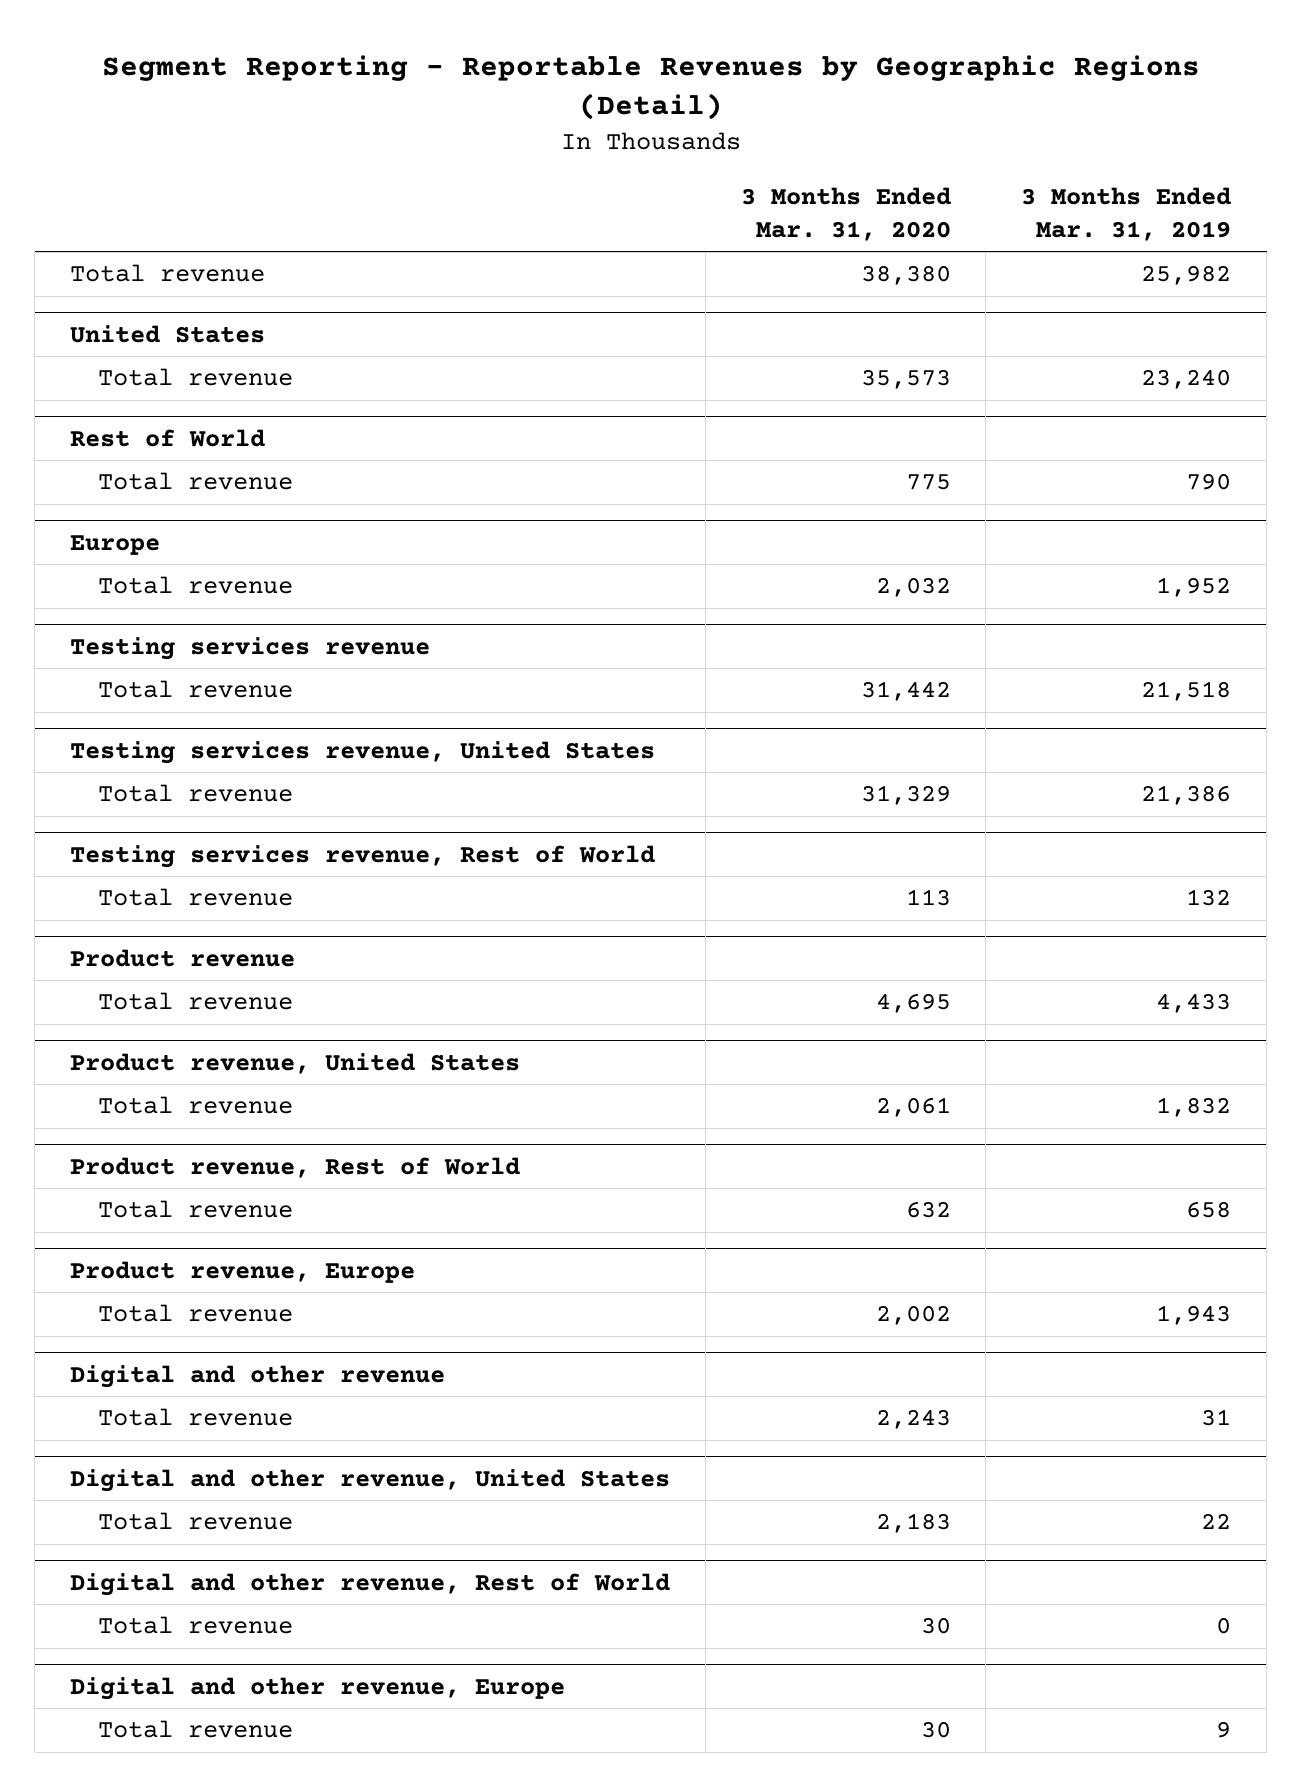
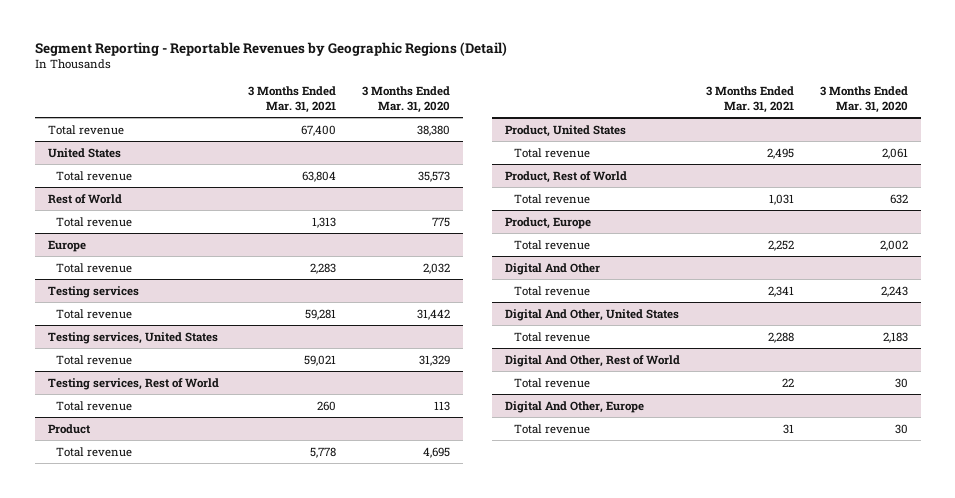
- | 3 Months Ended Mar. 31, 2020 | 3 Months Ended Mar. 31, 2019
+ | 3 Months Ended Mar. 31, 2021 | 3 Months Ended Mar. 31, 2020
- Testing services revenue
+ Testing services
- Testing services revenue, United States
+ Testing services, United States
- Testing services revenue, Rest of World
+ Testing services, Rest of World
- Product revenue
+ Product
- Product revenue, United States
+ Product, United States
- Product revenue, Rest of World
+ Product, Rest of World
- Product revenue, Europe
+ Product, Europe
- Digital and other revenue
+ Digital And Other
- Digital and other revenue, United States
+ Digital And Other, United States
- Digital and other revenue, Rest of World
+ Digital And Other, Rest of World
- Digital and other revenue, Europe
+ Digital And Other, Europe

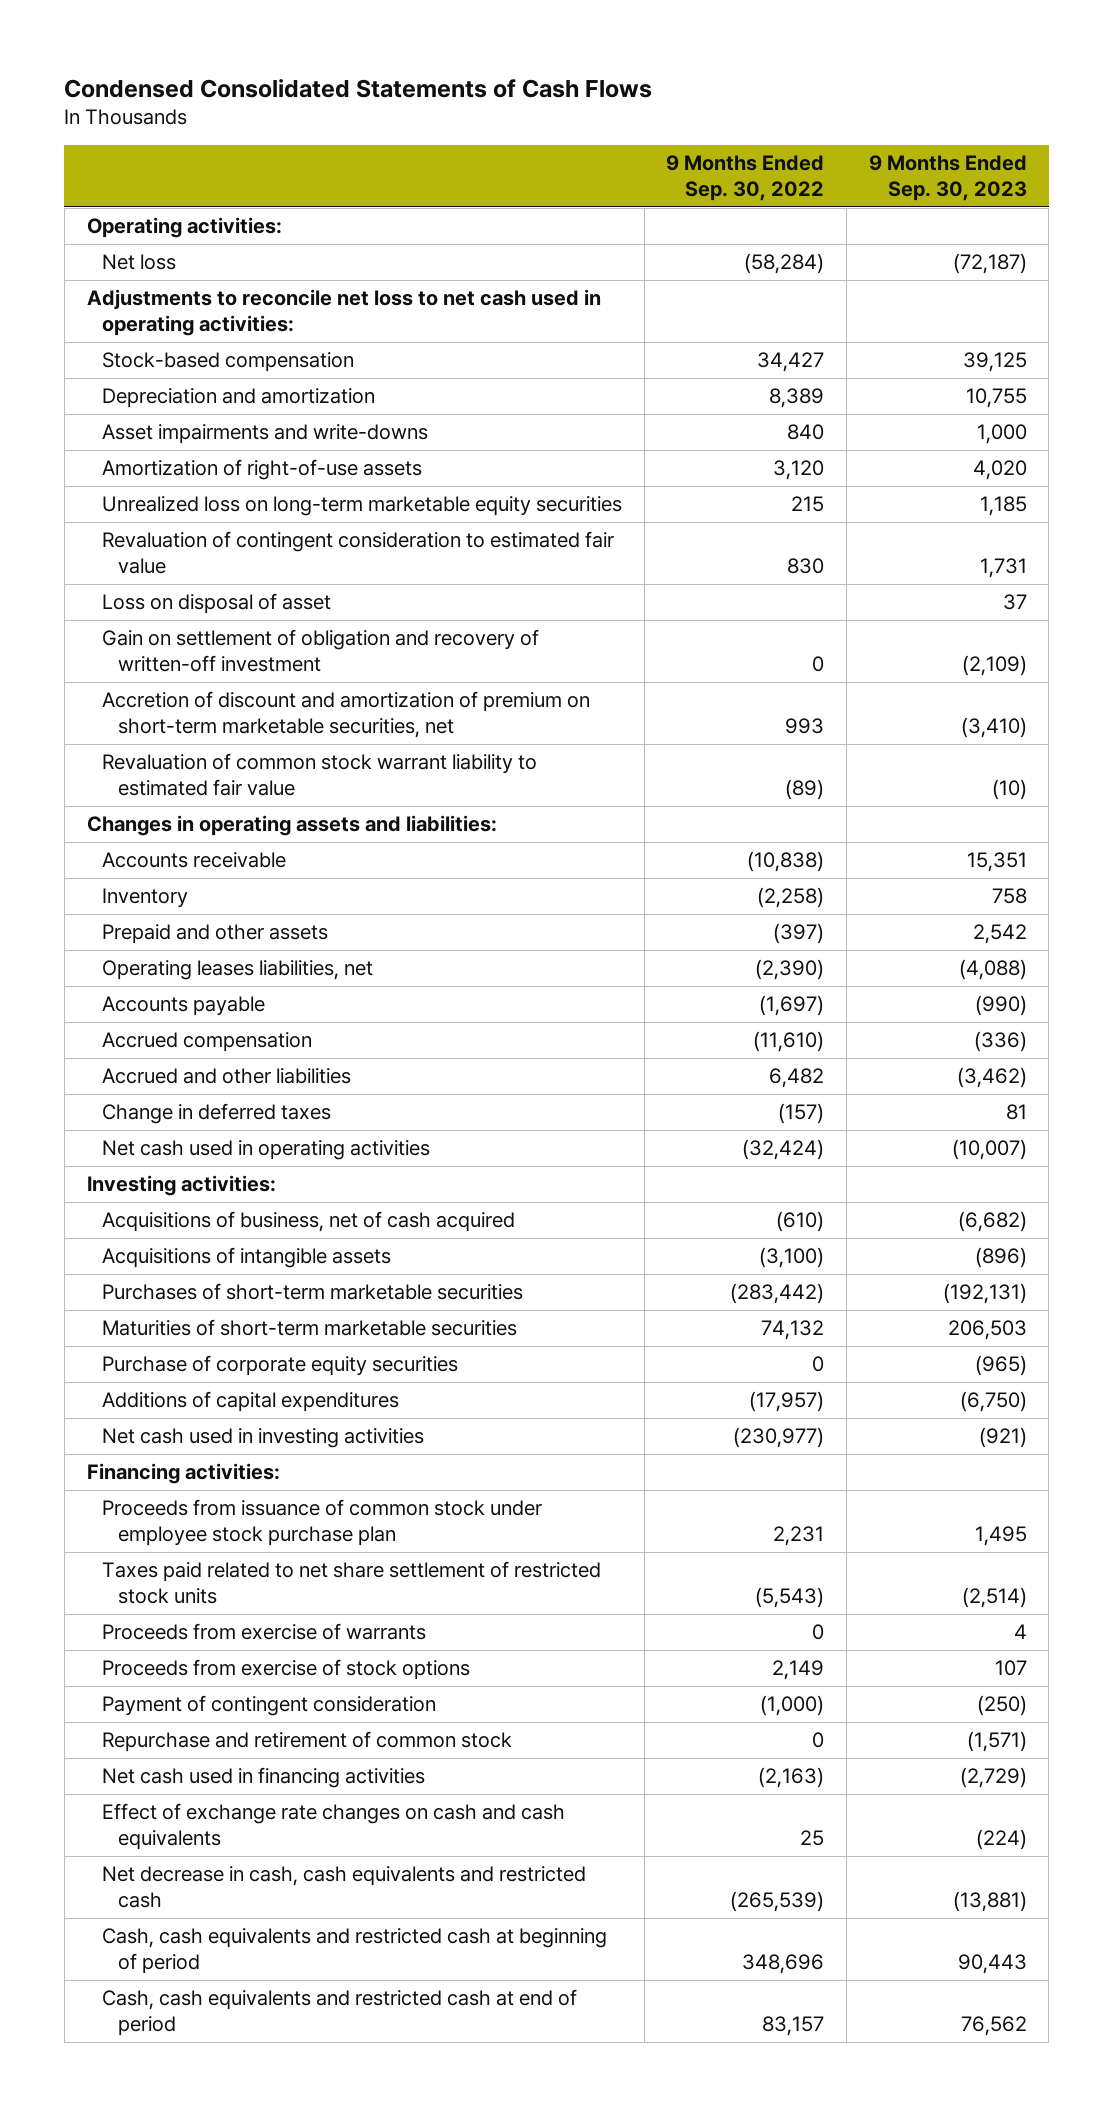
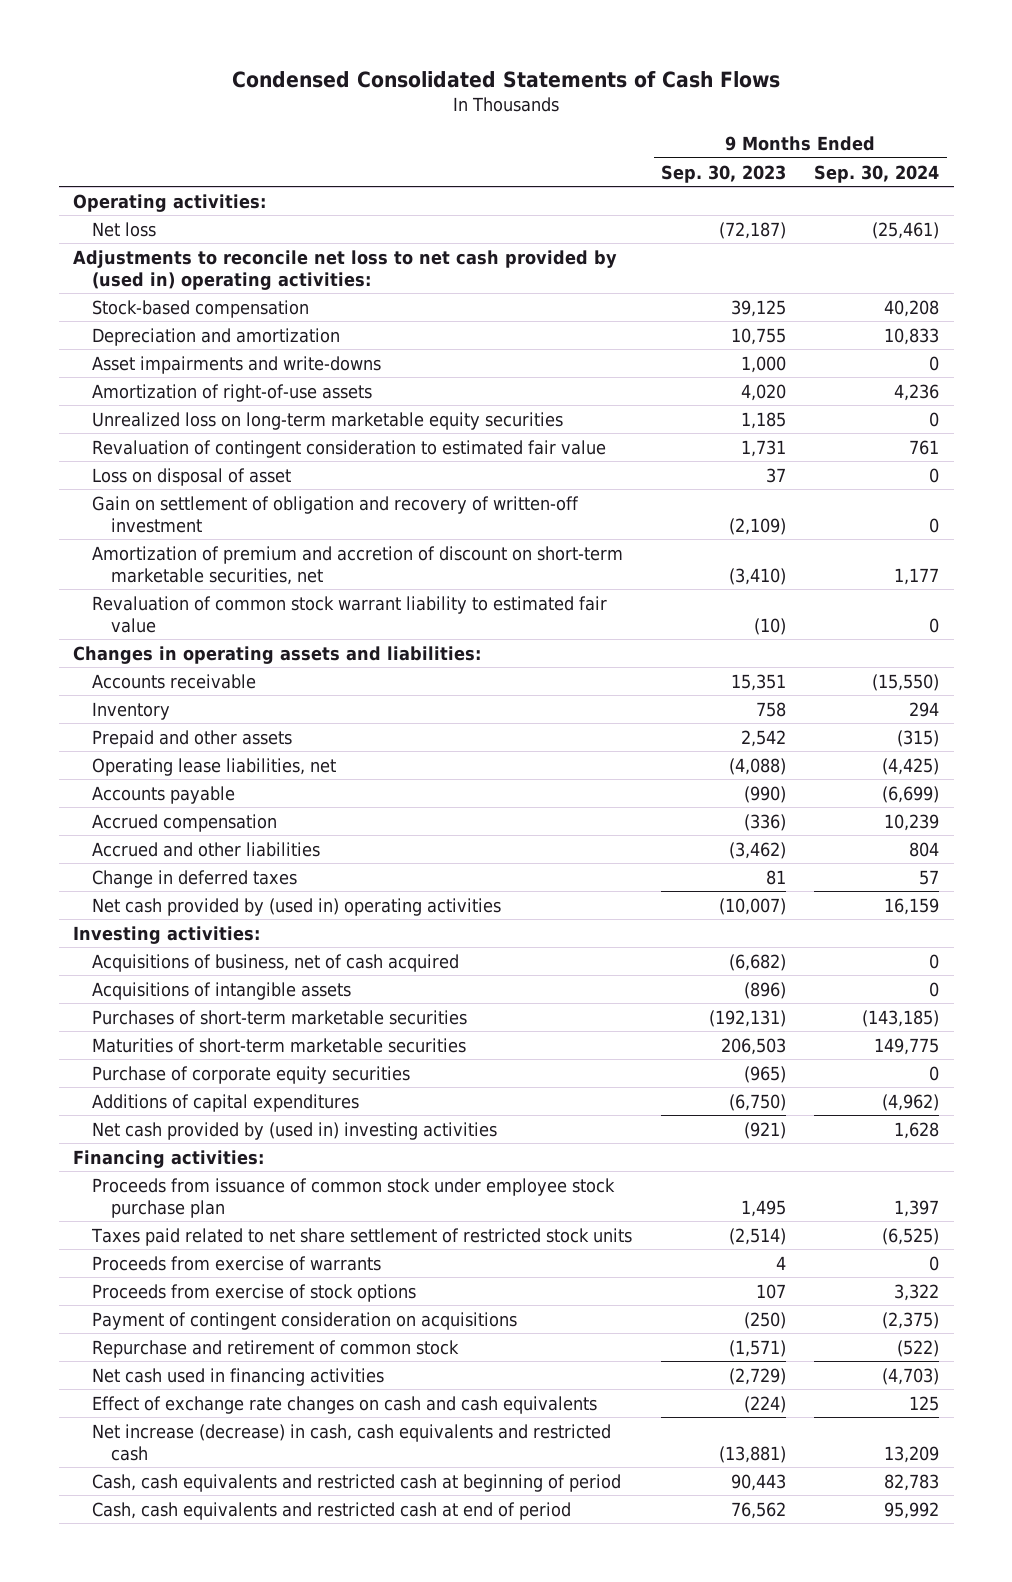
- | 9 Months Ended Sep. 30, 2022 | 9 Months Ended Sep. 30, 2023
+ | 9 Months Ended Sep. 30, 2023 | 9 Months Ended Sep. 30, 2024
- Adjustments to reconcile net loss to net cash used in operating activities:
+ Adjustments to reconcile net loss to net cash provided by (used in) operating activities:
- Accretion of discount and amortization of premium on short-term marketable securities, net | 993 | (3,410)
+ Amortization of premium and accretion of discount on short-term marketable securities, net | (3,410) | 1,177
- Operating leases liabilities, net | (2,390) | (4,088)
+ Operating lease liabilities, net | (4,088) | (4,425)
- Net cash used in operating activities | (32,424) | (10,007)
+ Net cash provided by (used in) operating activities | (10,007) | 16,159
- Net cash used in investing activities | (230,977) | (921)
+ Net cash provided by (used in) investing activities | (921) | 1,628
- Payment of contingent consideration | (1,000) | (250)
+ Payment of contingent consideration on acquisitions | (250) | (2,375)
- Net decrease in cash, cash equivalents and restricted cash | (265,539) | (13,881)
+ Net increase (decrease) in cash, cash equivalents and restricted cash | (13,881) | 13,209

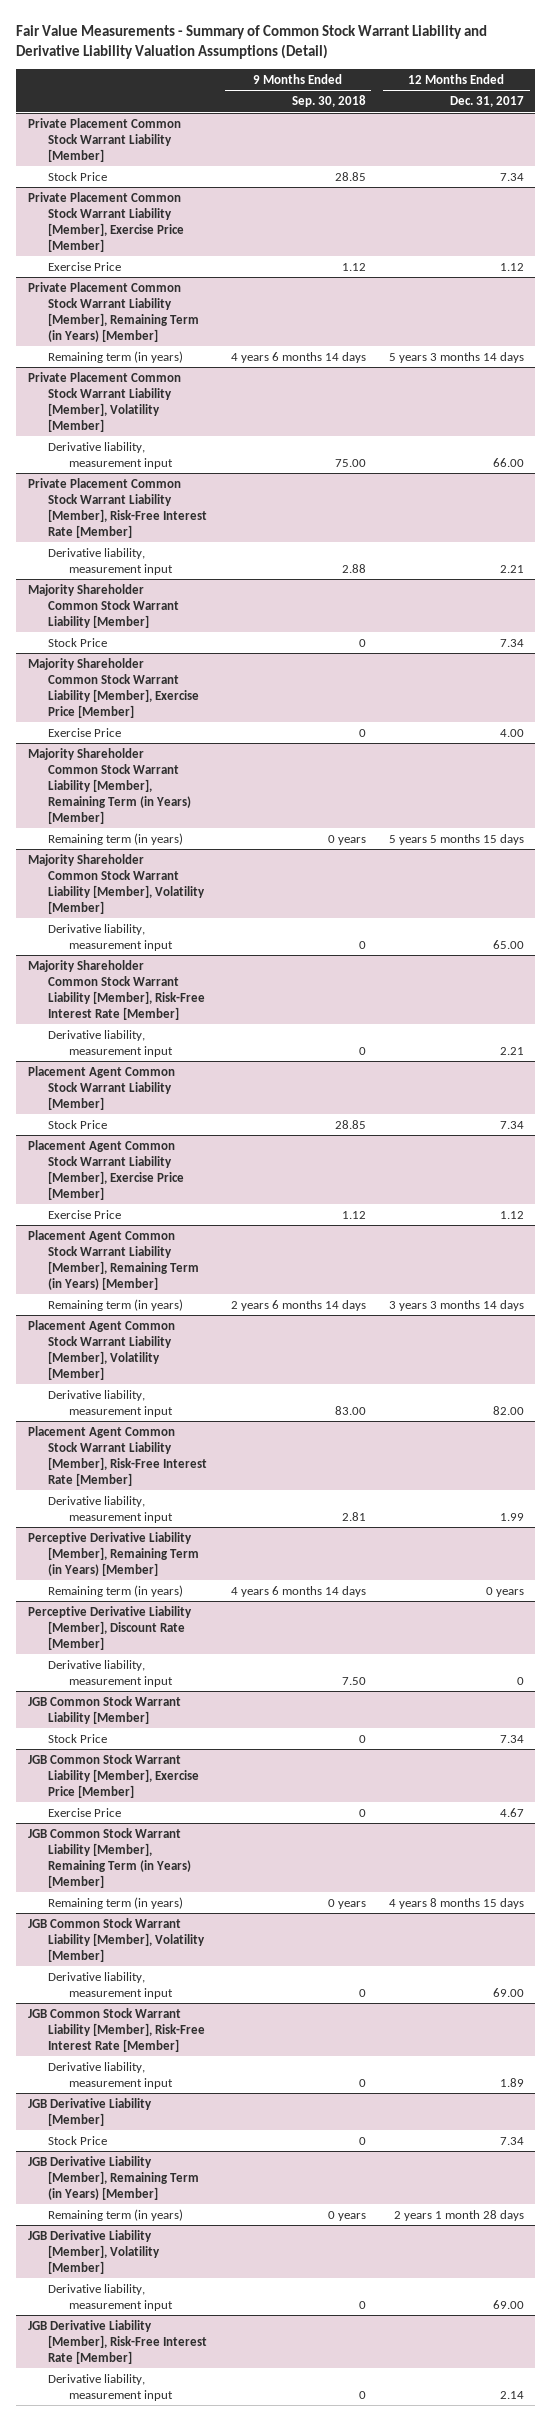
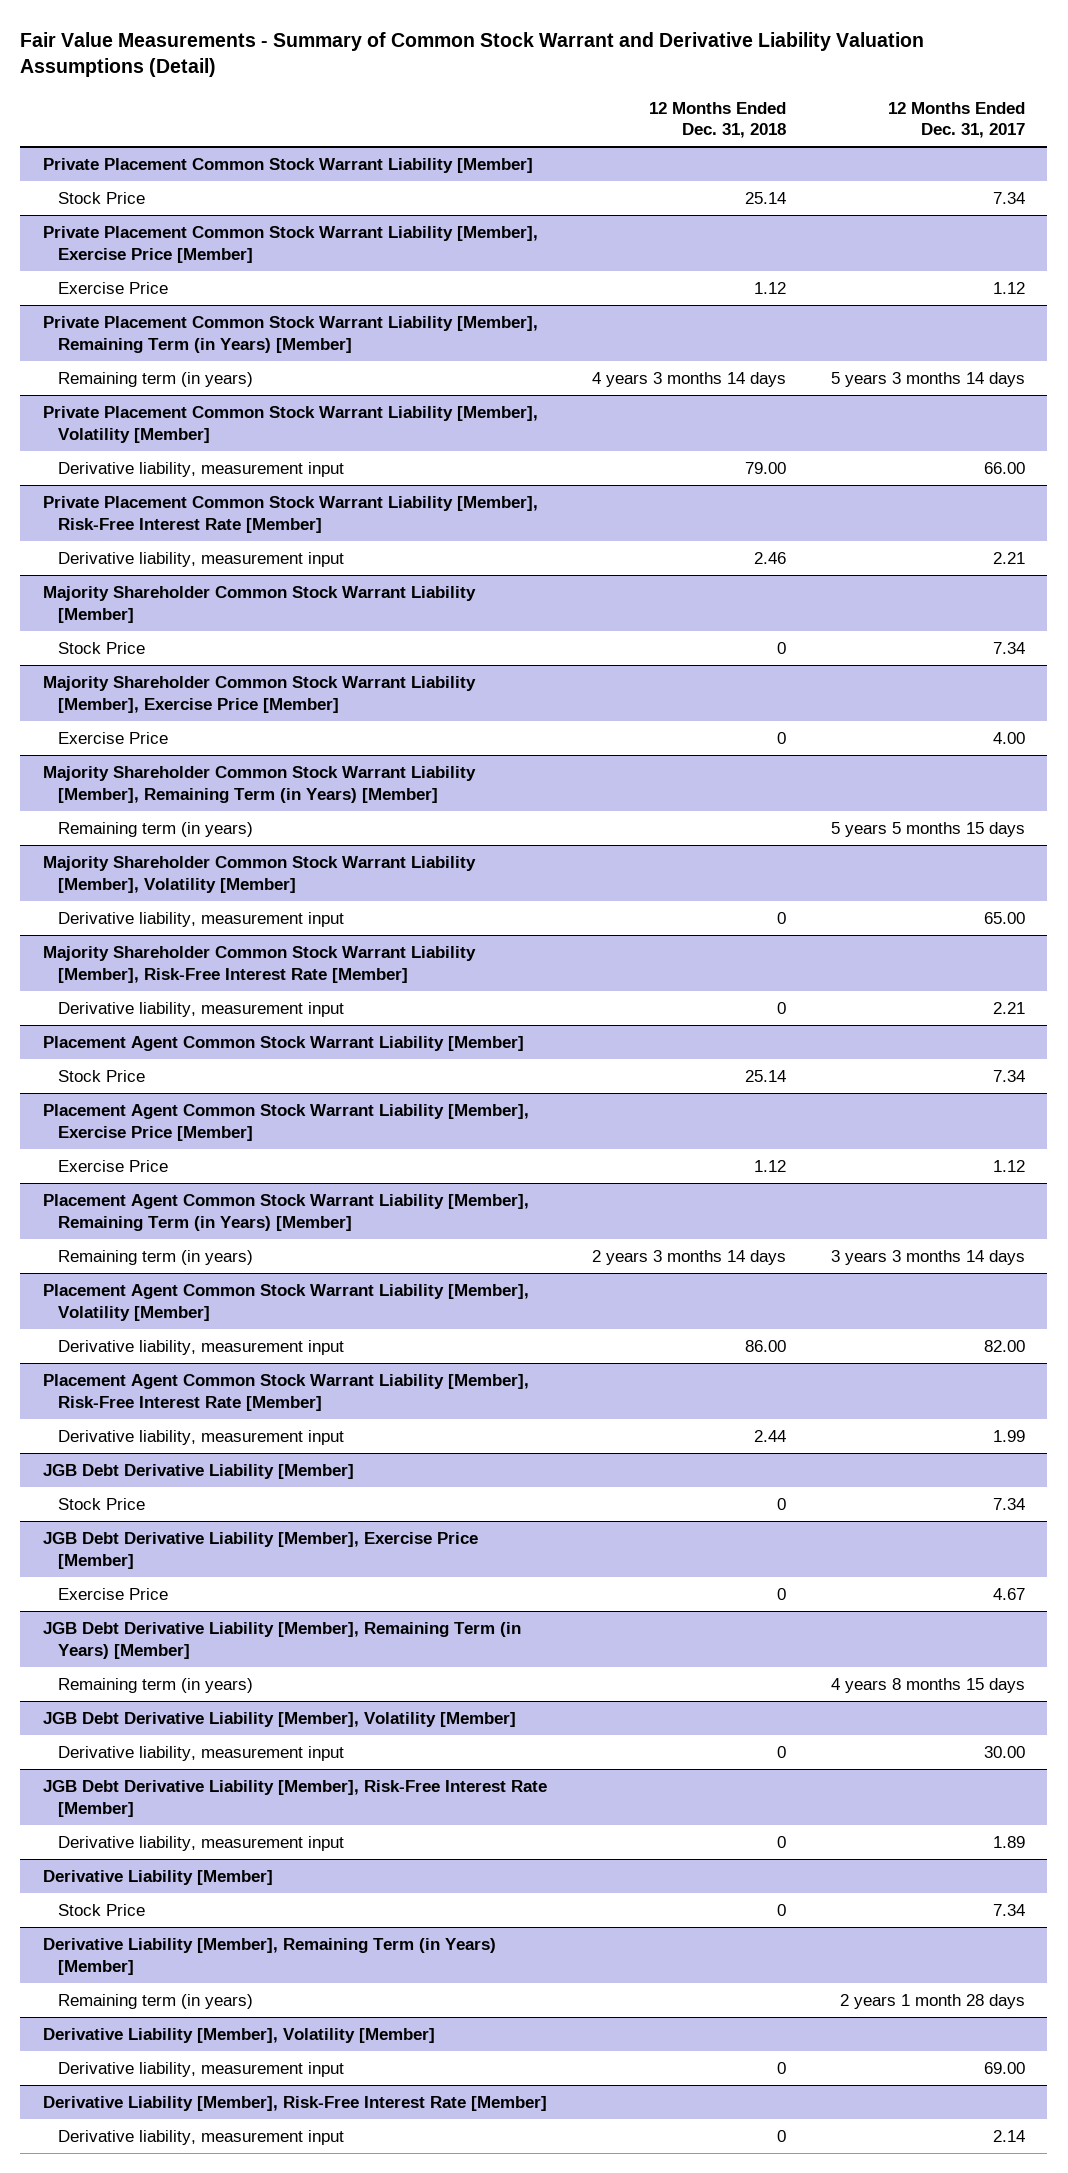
- Fair Value Measurements - Summary of Common Stock Warrant Liability and Derivative Liability Valuation Assumptions (Detail)
+ Fair Value Measurements - Summary of Common Stock Warrant and Derivative Liability Valuation Assumptions (Detail)
- | 9 Months Ended Sep. 30, 2018 | 12 Months Ended Dec. 31, 2017
+ | 12 Months Ended Dec. 31, 2018 | 12 Months Ended Dec. 31, 2017
- Perceptive Derivative Liability [Member], Remaining Term (in Years) [Member]
- Remaining term (in years) | 4 years 6 months 14 days | 0 years
- Perceptive Derivative Liability [Member], Discount Rate [Member]
- Derivative liability, measurement input | 7.50 | 0
- JGB Common Stock Warrant Liability [Member]
+ JGB Debt Derivative Liability [Member]
- JGB Common Stock Warrant Liability [Member], Exercise Price [Member]
+ JGB Debt Derivative Liability [Member], Exercise Price [Member]
- JGB Common Stock Warrant Liability [Member], Remaining Term (in Years) [Member]
+ JGB Debt Derivative Liability [Member], Remaining Term (in Years) [Member]
- JGB Common Stock Warrant Liability [Member], Volatility [Member]
- Derivative liability, measurement input | 0 | 69.00
- JGB Common Stock Warrant Liability [Member], Risk-Free Interest Rate [Member]
+ JGB Debt Derivative Liability [Member], Volatility [Member]
+ Derivative liability, measurement input | 0 | 30.00
+ JGB Debt Derivative Liability [Member], Risk-Free Interest Rate [Member]
- JGB Derivative Liability [Member]
+ Derivative Liability [Member]
- JGB Derivative Liability [Member], Remaining Term (in Years) [Member]
+ Derivative Liability [Member], Remaining Term (in Years) [Member]
- JGB Derivative Liability [Member], Volatility [Member]
+ Derivative Liability [Member], Volatility [Member]
- JGB Derivative Liability [Member], Risk-Free Interest Rate [Member]
+ Derivative Liability [Member], Risk-Free Interest Rate [Member]

